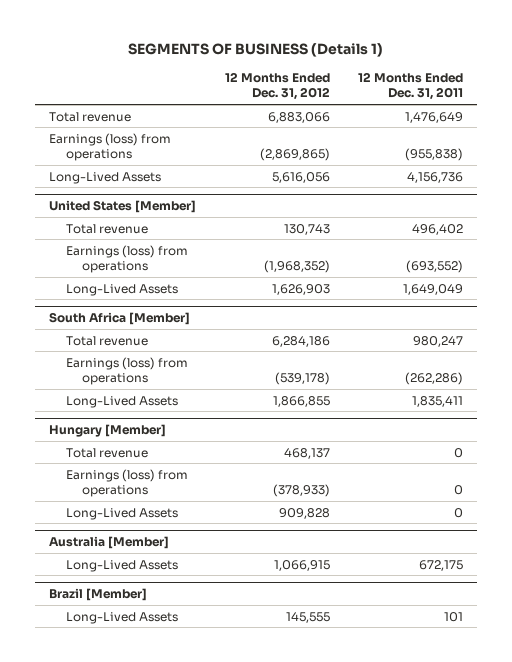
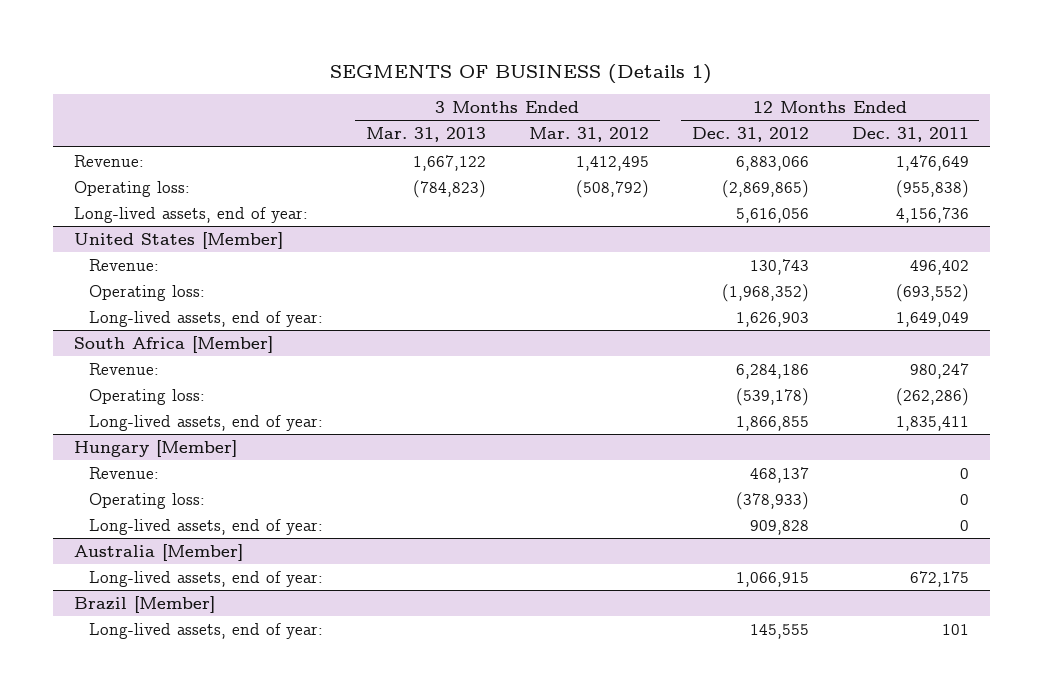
- | 12 Months Ended Dec. 31, 2012 | 12 Months Ended Dec. 31, 2011
+ | 3 Months Ended Mar. 31, 2013 | 3 Months Ended Mar. 31, 2012 | 12 Months Ended Dec. 31, 2012 | 12 Months Ended Dec. 31, 2011
- Total revenue | 6,883,066 | 1,476,649
- Earnings (loss) from operations | (2,869,865) | (955,838)
- Long-Lived Assets | 5,616,056 | 4,156,736
+ Revenue: | 1,667,122 | 1,412,495 | 6,883,066 | 1,476,649
+ Operating loss: | (784,823) | (508,792) | (2,869,865) | (955,838)
+ Long-lived assets, end of year: | | | 5,616,056 | 4,156,736
@ United States [Member]
- Total revenue | 130,743 | 496,402
- Earnings (loss) from operations | (1,968,352) | (693,552)
- Long-Lived Assets | 1,626,903 | 1,649,049
+ Revenue: | | | 130,743 | 496,402
+ Operating loss: | | | (1,968,352) | (693,552)
+ Long-lived assets, end of year: | | | 1,626,903 | 1,649,049
@ South Africa [Member]
- Total revenue | 6,284,186 | 980,247
- Earnings (loss) from operations | (539,178) | (262,286)
- Long-Lived Assets | 1,866,855 | 1,835,411
+ Revenue: | | | 6,284,186 | 980,247
+ Operating loss: | | | (539,178) | (262,286)
+ Long-lived assets, end of year: | | | 1,866,855 | 1,835,411
@ Hungary [Member]
- Total revenue | 468,137 | 0
- Earnings (loss) from operations | (378,933) | 0
- Long-Lived Assets | 909,828 | 0
+ Revenue: | | | 468,137 | 0
+ Operating loss: | | | (378,933) | 0
+ Long-lived assets, end of year: | | | 909,828 | 0
@ Australia [Member]
- Long-Lived Assets | 1,066,915 | 672,175
+ Long-lived assets, end of year: | | | 1,066,915 | 672,175
@ Brazil [Member]
- Long-Lived Assets | 145,555 | 101
+ Long-lived assets, end of year: | | | 145,555 | 101

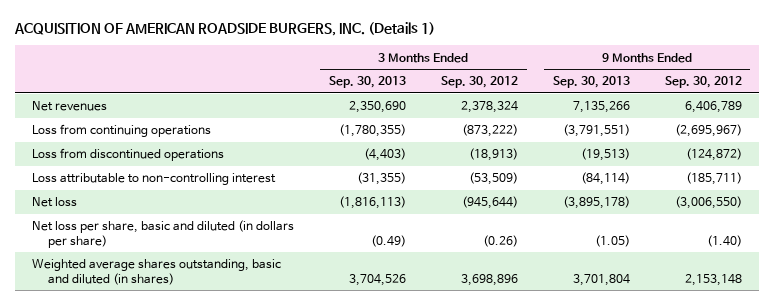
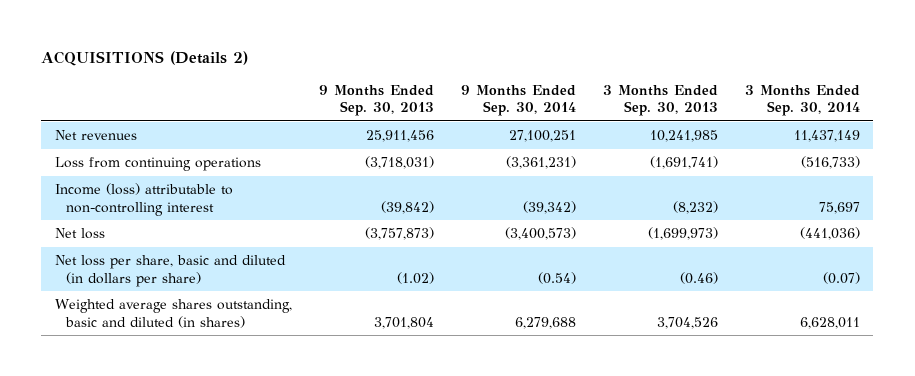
- ACQUISITION OF AMERICAN ROADSIDE BURGERS, INC. (Details 1)
+ ACQUISITIONS (Details 2)
- | 3 Months Ended Sep. 30, 2013 | 3 Months Ended Sep. 30, 2012 | 9 Months Ended Sep. 30, 2013 | 9 Months Ended Sep. 30, 2012
+ | 9 Months Ended Sep. 30, 2013 | 9 Months Ended Sep. 30, 2014 | 3 Months Ended Sep. 30, 2013 | 3 Months Ended Sep. 30, 2014
- Net revenues | 2,350,690 | 2,378,324 | 7,135,266 | 6,406,789
- Loss from continuing operations | (1,780,355) | (873,222) | (3,791,551) | (2,695,967)
- Loss from discontinued operations | (4,403) | (18,913) | (19,513) | (124,872)
- Loss attributable to non-controlling interest | (31,355) | (53,509) | (84,114) | (185,711)
- Net loss | (1,816,113) | (945,644) | (3,895,178) | (3,006,550)
- Net loss per share, basic and diluted (in dollars per share) | (0.49) | (0.26) | (1.05) | (1.40)
+ Net revenues | 25,911,456 | 27,100,251 | 10,241,985 | 11,437,149
+ Loss from continuing operations | (3,718,031) | (3,361,231) | (1,691,741) | (516,733)
+ Income (loss) attributable to non-controlling interest | (39,842) | (39,342) | (8,232) | 75,697
+ Net loss | (3,757,873) | (3,400,573) | (1,699,973) | (441,036)
+ Net loss per share, basic and diluted (in dollars per share) | (1.02) | (0.54) | (0.46) | (0.07)

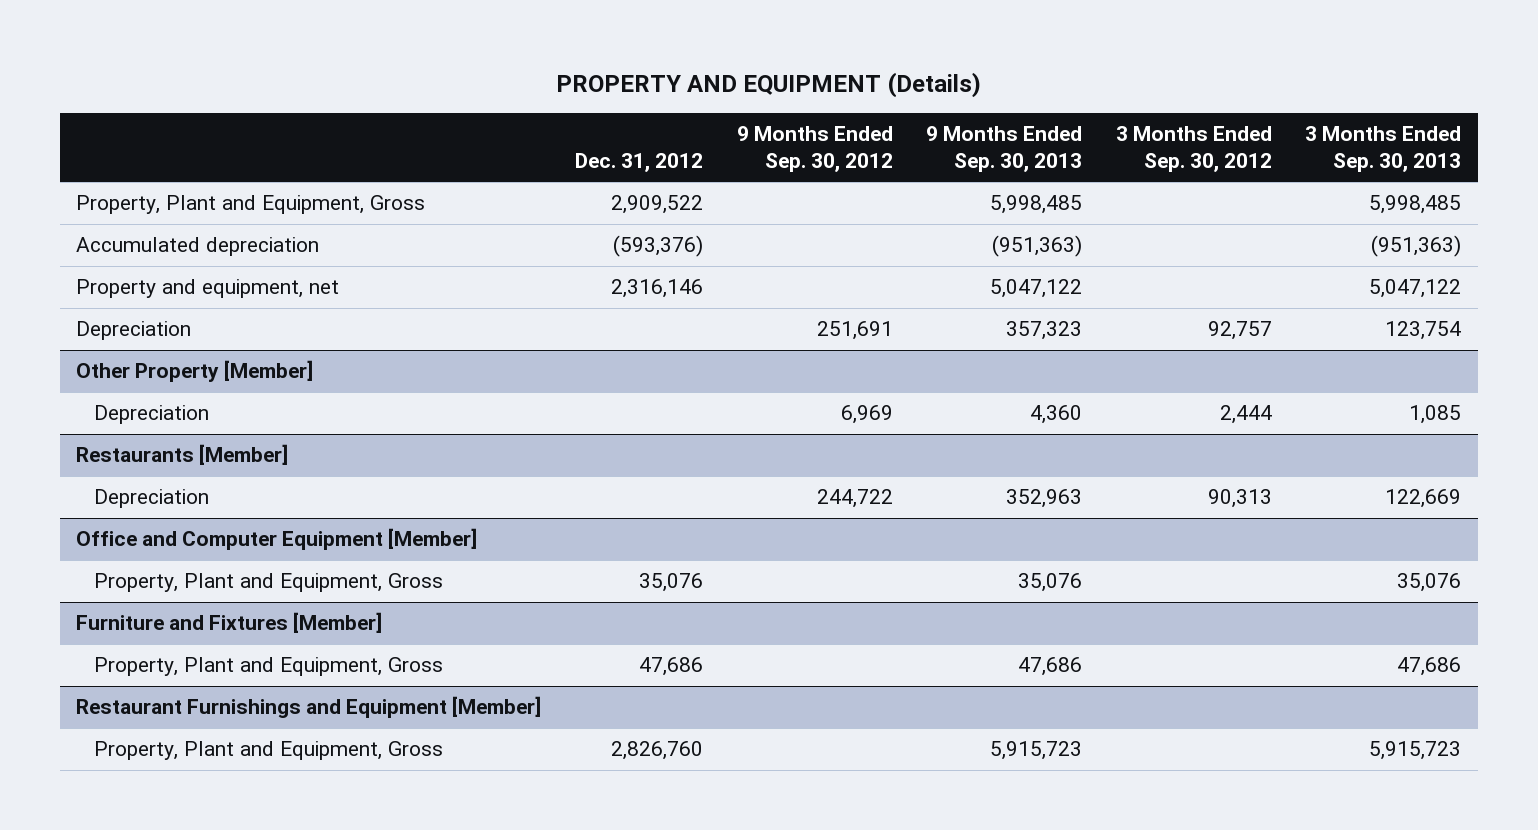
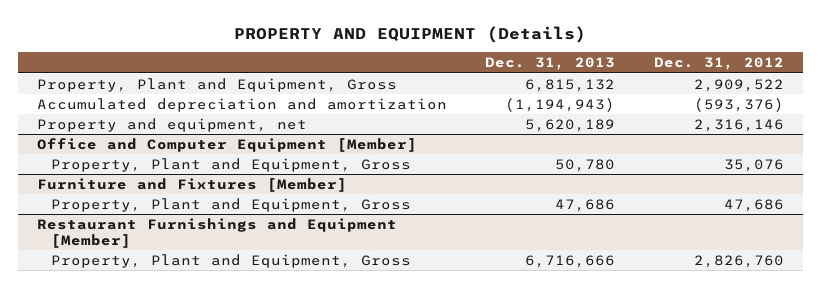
- | Dec. 31, 2012 | 9 Months Ended Sep. 30, 2012 | 9 Months Ended Sep. 30, 2013 | 3 Months Ended Sep. 30, 2012 | 3 Months Ended Sep. 30, 2013
+ | Dec. 31, 2013 | Dec. 31, 2012
- Accumulated depreciation | (593,376) | | (951,363) | | (951,363)
+ Accumulated depreciation and amortization | (1,194,943) | (593,376)
- Depreciation | | 251,691 | 357,323 | 92,757 | 123,754
- Other Property [Member]
- Depreciation | | 6,969 | 4,360 | 2,444 | 1,085
- Restaurants [Member]
- Depreciation | | 244,722 | 352,963 | 90,313 | 122,669

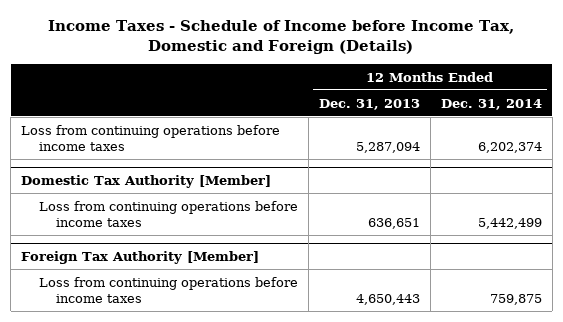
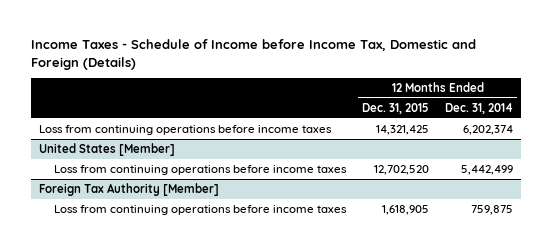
- | 12 Months Ended Dec. 31, 2013 | 12 Months Ended Dec. 31, 2014
+ | 12 Months Ended Dec. 31, 2015 | 12 Months Ended Dec. 31, 2014
- Domestic Tax Authority [Member]
+ United States [Member]

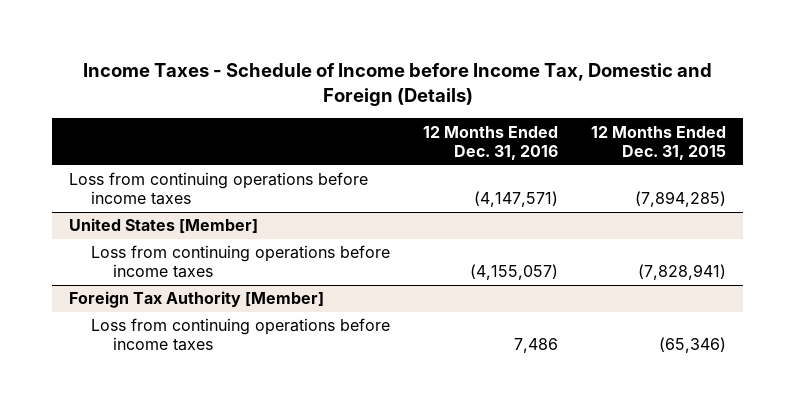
- | 12 Months Ended Dec. 31, 2015 | 12 Months Ended Dec. 31, 2014
+ | 12 Months Ended Dec. 31, 2016 | 12 Months Ended Dec. 31, 2015
- Loss from continuing operations before income taxes | 14,321,425 | 6,202,374
+ Loss from continuing operations before income taxes | (4,147,571) | (7,894,285)
@ United States [Member]
- Loss from continuing operations before income taxes | 12,702,520 | 5,442,499
+ Loss from continuing operations before income taxes | (4,155,057) | (7,828,941)
@ Foreign Tax Authority [Member]
- Loss from continuing operations before income taxes | 1,618,905 | 759,875
+ Loss from continuing operations before income taxes | 7,486 | (65,346)

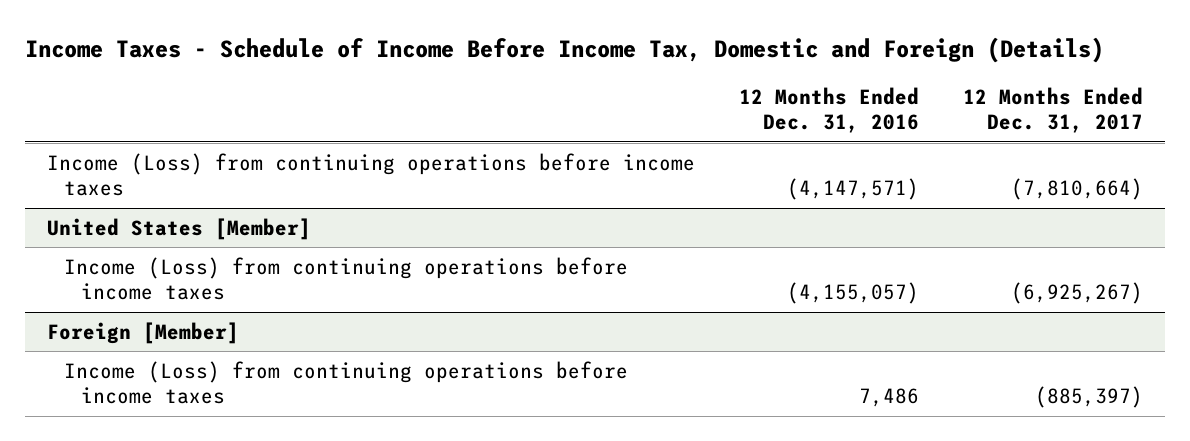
- Income Taxes - Schedule of Income before Income Tax, Domestic and Foreign (Details)
+ Income Taxes - Schedule of Income Before Income Tax, Domestic and Foreign (Details)
- | 12 Months Ended Dec. 31, 2016 | 12 Months Ended Dec. 31, 2015
+ | 12 Months Ended Dec. 31, 2016 | 12 Months Ended Dec. 31, 2017
- Loss from continuing operations before income taxes | (4,147,571) | (7,894,285)
+ Income (Loss) from continuing operations before income taxes | (4,147,571) | (7,810,664)
@ United States [Member]
- Loss from continuing operations before income taxes | (4,155,057) | (7,828,941)
- Foreign Tax Authority [Member]
- Loss from continuing operations before income taxes | 7,486 | (65,346)
@ United States [Member]
+ Income (Loss) from continuing operations before income taxes | (4,155,057) | (6,925,267)
+ Foreign [Member]
+ Income (Loss) from continuing operations before income taxes | 7,486 | (885,397)

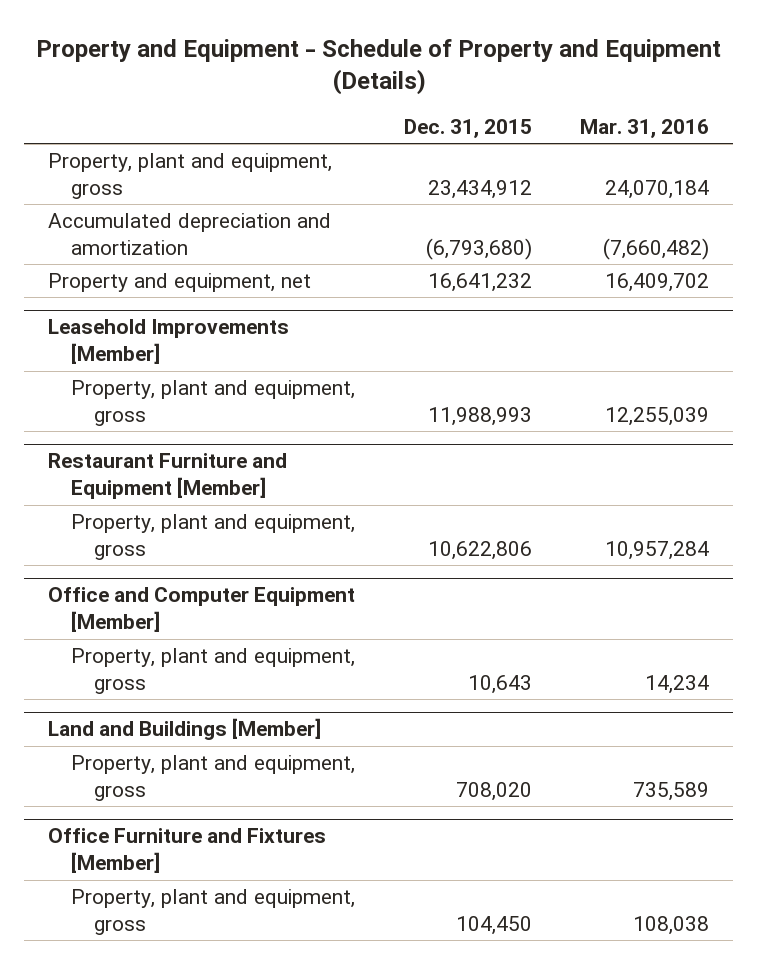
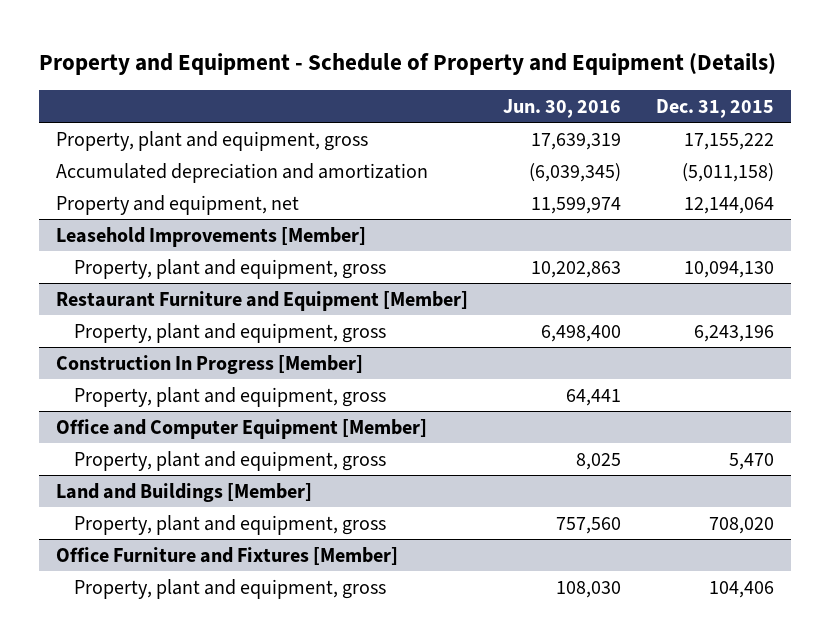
- | Dec. 31, 2015 | Mar. 31, 2016
+ | Jun. 30, 2016 | Dec. 31, 2015
- Property, plant and equipment, gross | 23,434,912 | 24,070,184
- Accumulated depreciation and amortization | (6,793,680) | (7,660,482)
- Property and equipment, net | 16,641,232 | 16,409,702
+ Property, plant and equipment, gross | 17,639,319 | 17,155,222
+ Accumulated depreciation and amortization | (6,039,345) | (5,011,158)
+ Property and equipment, net | 11,599,974 | 12,144,064
@ Leasehold Improvements [Member]
- Property, plant and equipment, gross | 11,988,993 | 12,255,039
+ Property, plant and equipment, gross | 10,202,863 | 10,094,130
@ Restaurant Furniture and Equipment [Member]
- Property, plant and equipment, gross | 10,622,806 | 10,957,284
+ Property, plant and equipment, gross | 6,498,400 | 6,243,196
+ Construction In Progress [Member]
+ Property, plant and equipment, gross | 64,441 |
@ Office and Computer Equipment [Member]
- Property, plant and equipment, gross | 10,643 | 14,234
+ Property, plant and equipment, gross | 8,025 | 5,470
@ Office Furniture and Fixtures [Member]
- Property, plant and equipment, gross | 104,450 | 108,038
+ Property, plant and equipment, gross | 108,030 | 104,406

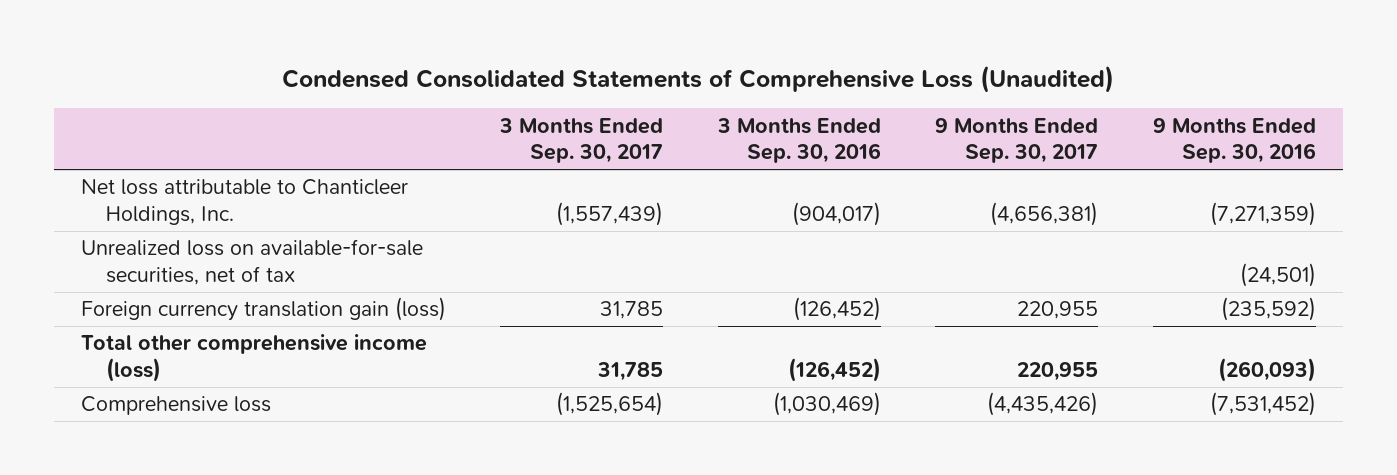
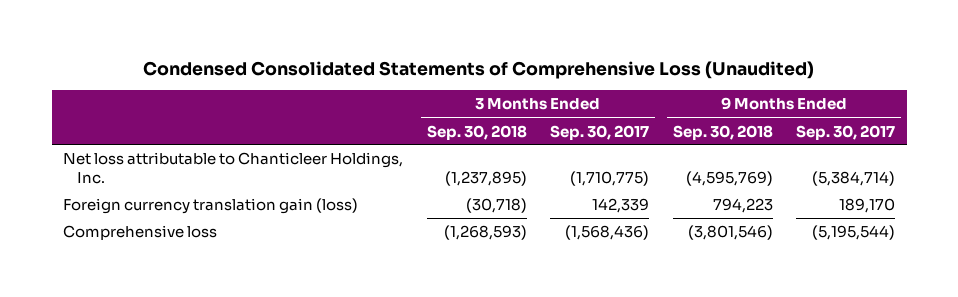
- | 3 Months Ended Sep. 30, 2017 | 3 Months Ended Sep. 30, 2016 | 9 Months Ended Sep. 30, 2017 | 9 Months Ended Sep. 30, 2016
+ | 3 Months Ended Sep. 30, 2018 | 3 Months Ended Sep. 30, 2017 | 9 Months Ended Sep. 30, 2018 | 9 Months Ended Sep. 30, 2017
- Net loss attributable to Chanticleer Holdings, Inc. | (1,557,439) | (904,017) | (4,656,381) | (7,271,359)
- Unrealized loss on available-for-sale securities, net of tax | | | | (24,501)
- Foreign currency translation gain (loss) | 31,785 | (126,452) | 220,955 | (235,592)
- Total other comprehensive income (loss) | 31,785 | (126,452) | 220,955 | (260,093)
- Comprehensive loss | (1,525,654) | (1,030,469) | (4,435,426) | (7,531,452)
+ Net loss attributable to Chanticleer Holdings, Inc. | (1,237,895) | (1,710,775) | (4,595,769) | (5,384,714)
+ Foreign currency translation gain (loss) | (30,718) | 142,339 | 794,223 | 189,170
+ Comprehensive loss | (1,268,593) | (1,568,436) | (3,801,546) | (5,195,544)

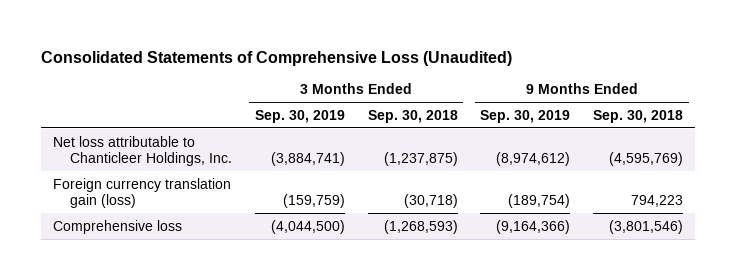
- Condensed Consolidated Statements of Comprehensive Loss (Unaudited)
+ Consolidated Statements of Comprehensive Loss (Unaudited)
- | 3 Months Ended Sep. 30, 2018 | 3 Months Ended Sep. 30, 2017 | 9 Months Ended Sep. 30, 2018 | 9 Months Ended Sep. 30, 2017
+ | 3 Months Ended Sep. 30, 2019 | 3 Months Ended Sep. 30, 2018 | 9 Months Ended Sep. 30, 2019 | 9 Months Ended Sep. 30, 2018
- Net loss attributable to Chanticleer Holdings, Inc. | (1,237,895) | (1,710,775) | (4,595,769) | (5,384,714)
+ Net loss attributable to Chanticleer Holdings, Inc. | (3,884,741) | (1,237,875) | (8,974,612) | (4,595,769)

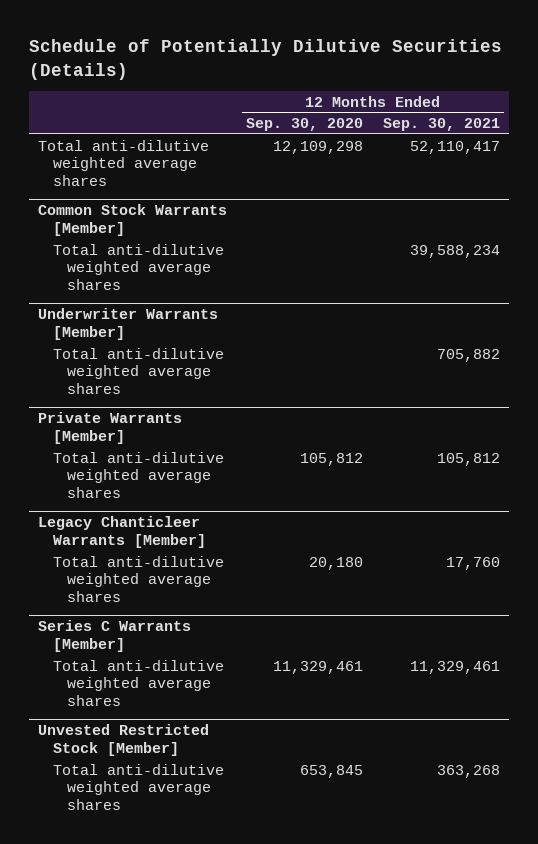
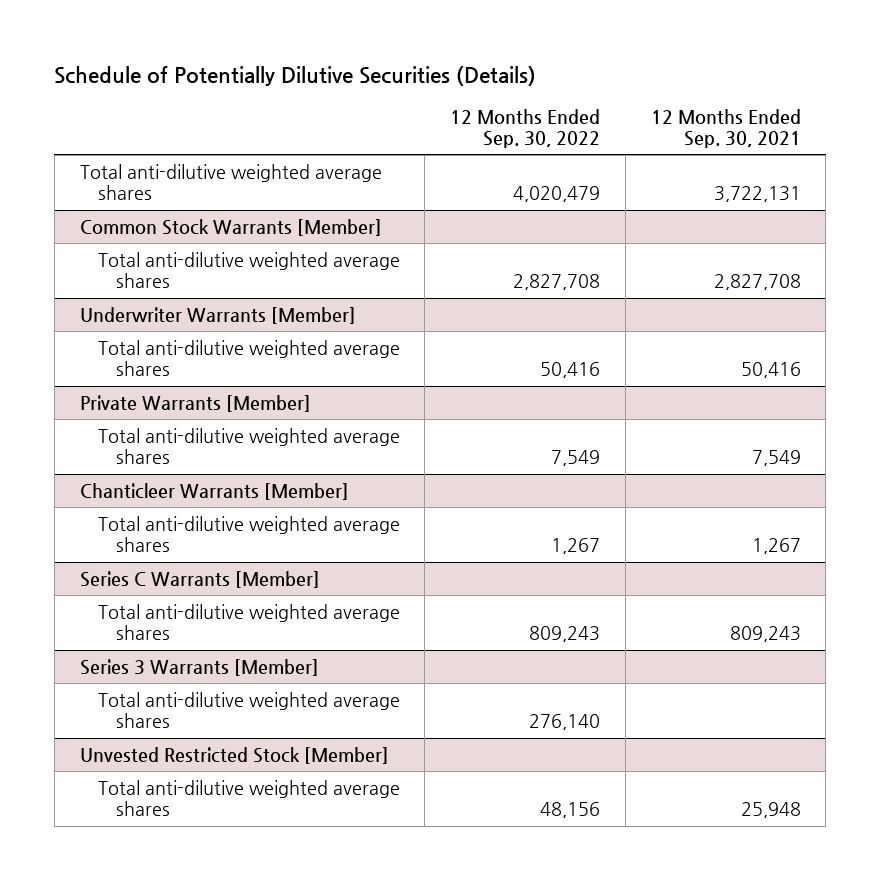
- | 12 Months Ended Sep. 30, 2020 | 12 Months Ended Sep. 30, 2021
+ | 12 Months Ended Sep. 30, 2022 | 12 Months Ended Sep. 30, 2021
- Total anti-dilutive weighted average shares | 12,109,298 | 52,110,417
+ Total anti-dilutive weighted average shares | 4,020,479 | 3,722,131
@ Common Stock Warrants [Member]
- Total anti-dilutive weighted average shares | | 39,588,234
+ Total anti-dilutive weighted average shares | 2,827,708 | 2,827,708
@ Underwriter Warrants [Member]
- Total anti-dilutive weighted average shares | | 705,882
+ Total anti-dilutive weighted average shares | 50,416 | 50,416
@ Private Warrants [Member]
- Total anti-dilutive weighted average shares | 105,812 | 105,812
- Legacy Chanticleer Warrants [Member]
- Total anti-dilutive weighted average shares | 20,180 | 17,760
@ Private Warrants [Member]
+ Total anti-dilutive weighted average shares | 7,549 | 7,549
+ Chanticleer Warrants [Member]
+ Total anti-dilutive weighted average shares | 1,267 | 1,267
@ Series C Warrants [Member]
- Total anti-dilutive weighted average shares | 11,329,461 | 11,329,461
+ Total anti-dilutive weighted average shares | 809,243 | 809,243
+ Series 3 Warrants [Member]
+ Total anti-dilutive weighted average shares | 276,140 |
@ Unvested Restricted Stock [Member]
- Total anti-dilutive weighted average shares | 653,845 | 363,268
+ Total anti-dilutive weighted average shares | 48,156 | 25,948

